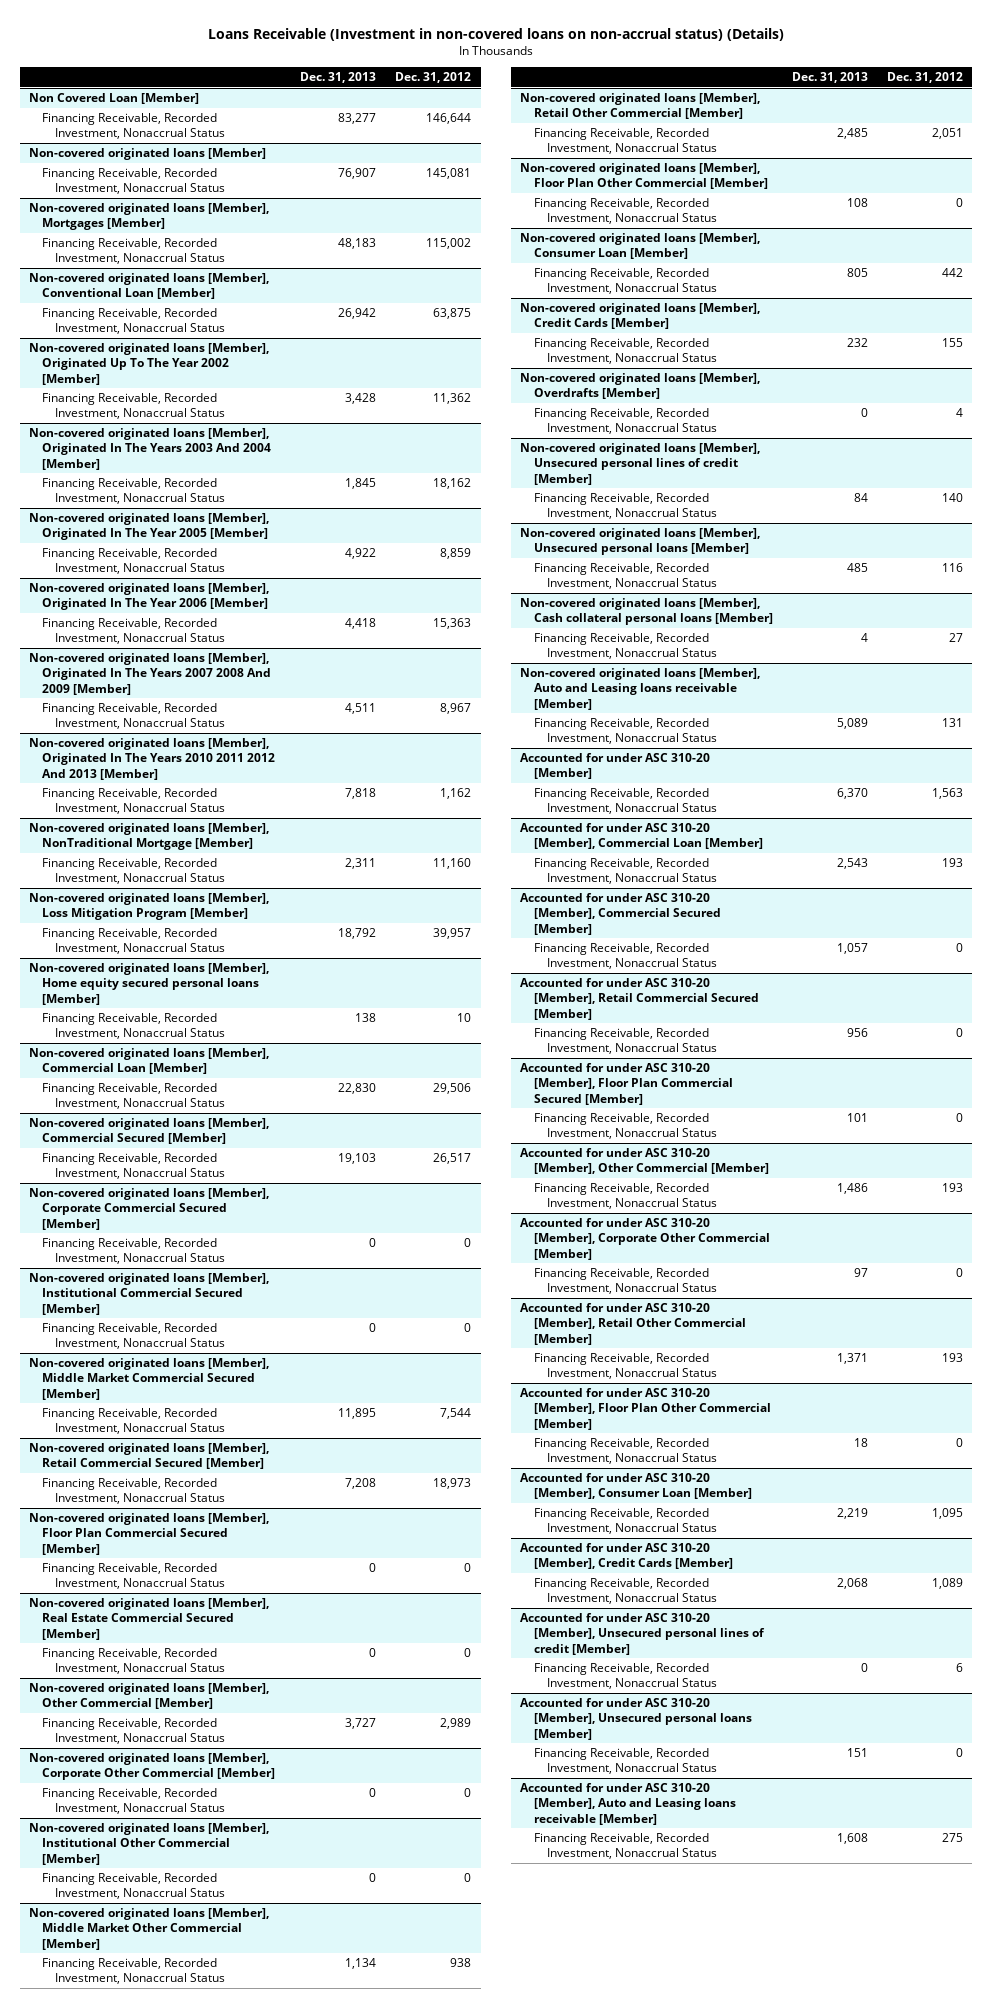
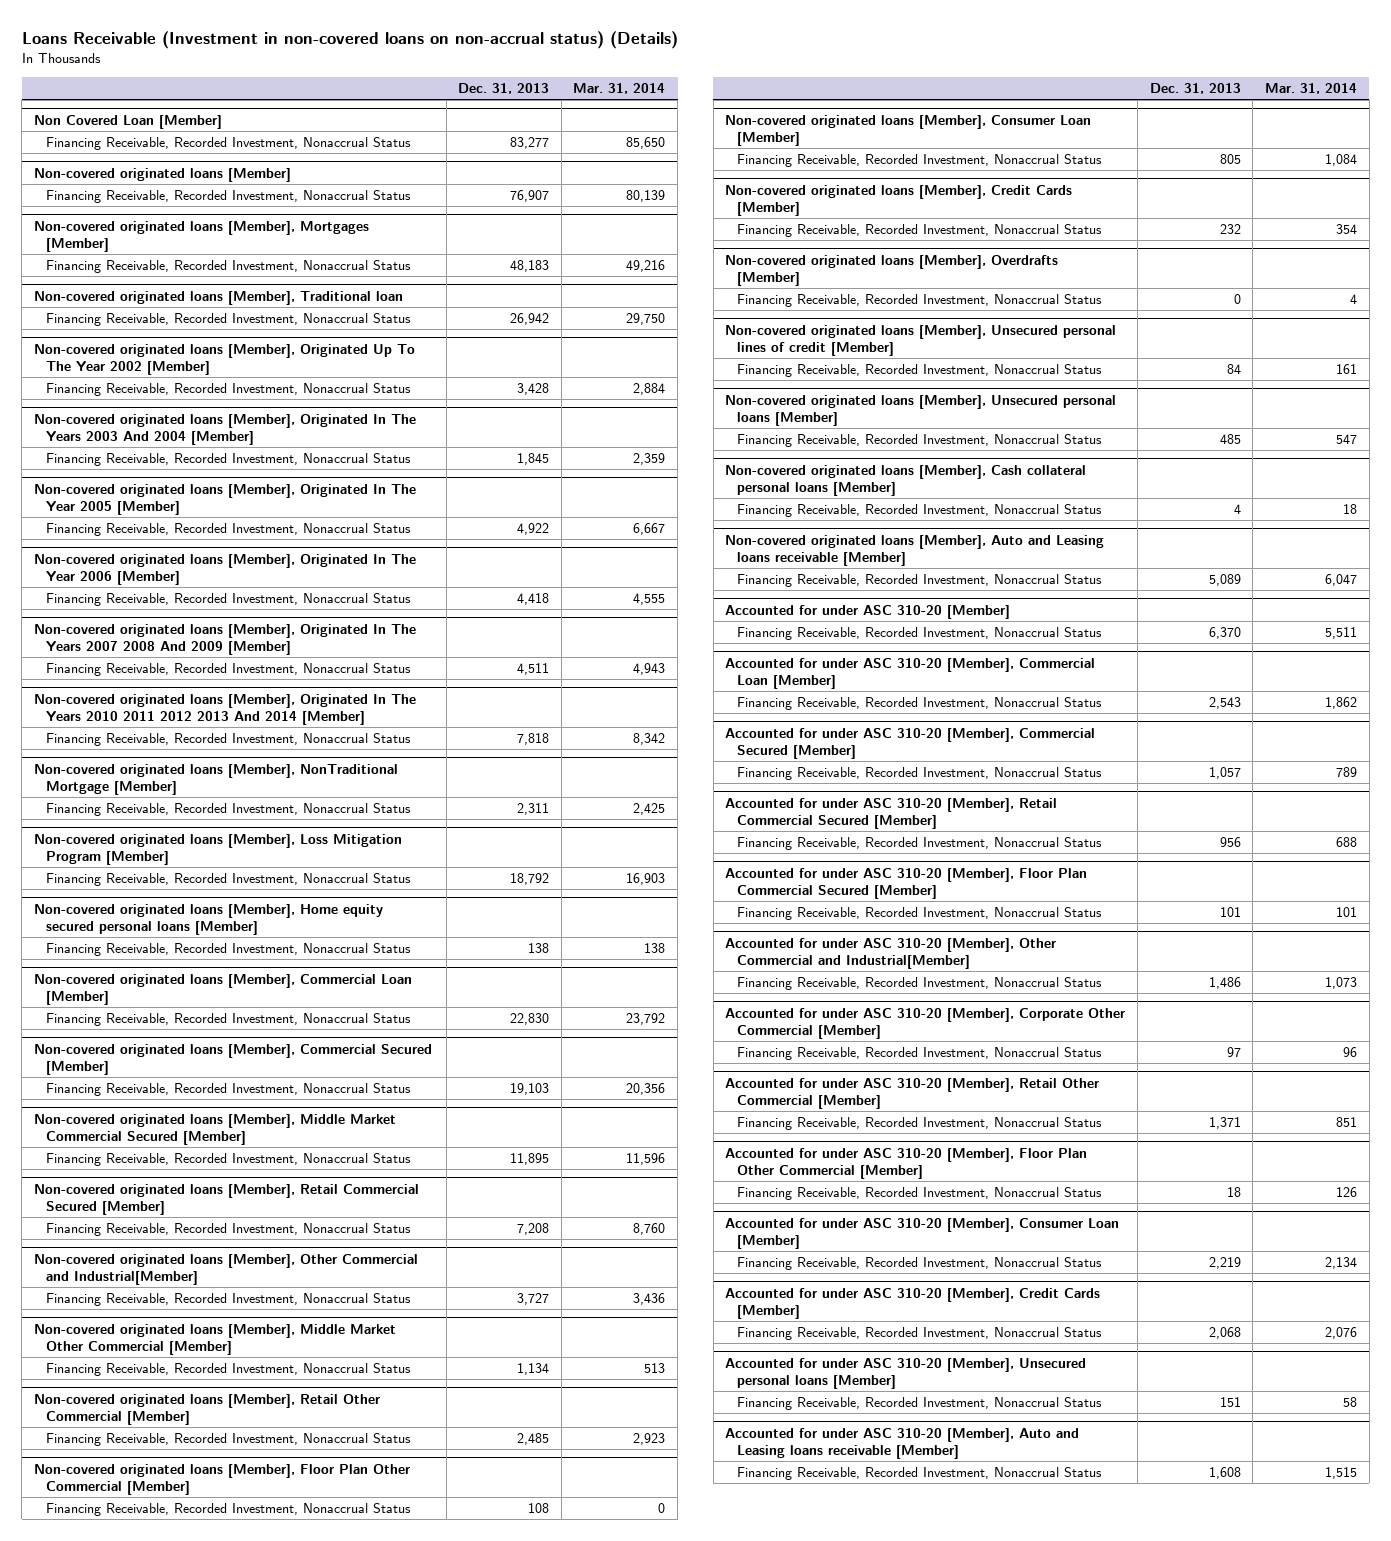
- | Dec. 31, 2013 | Dec. 31, 2012
+ | Dec. 31, 2013 | Mar. 31, 2014
- Non-covered originated loans [Member], Conventional Loan [Member]
+ Non-covered originated loans [Member], Traditional loan
- Non-covered originated loans [Member], Originated In The Years 2010 2011 2012 And 2013 [Member]
+ Non-covered originated loans [Member], Originated In The Years 2010 2011 2012 2013 And 2014 [Member]
- Non-covered originated loans [Member], Corporate Commercial Secured [Member]
- Financing Receivable, Recorded Investment, Nonaccrual Status | 0 | 0
- Non-covered originated loans [Member], Institutional Commercial Secured [Member]
- Financing Receivable, Recorded Investment, Nonaccrual Status | 0 | 0
- Non-covered originated loans [Member], Floor Plan Commercial Secured [Member]
- Financing Receivable, Recorded Investment, Nonaccrual Status | 0 | 0
- Non-covered originated loans [Member], Real Estate Commercial Secured [Member]
- Financing Receivable, Recorded Investment, Nonaccrual Status | 0 | 0
- Non-covered originated loans [Member], Other Commercial [Member]
+ Non-covered originated loans [Member], Other Commercial and Industrial[Member]
- Non-covered originated loans [Member], Corporate Other Commercial [Member]
- Financing Receivable, Recorded Investment, Nonaccrual Status | 0 | 0
- Non-covered originated loans [Member], Institutional Other Commercial [Member]
- Financing Receivable, Recorded Investment, Nonaccrual Status | 0 | 0
- Accounted for under ASC 310-20 [Member], Other Commercial [Member]
+ Accounted for under ASC 310-20 [Member], Other Commercial and Industrial[Member]
- Accounted for under ASC 310-20 [Member], Unsecured personal lines of credit [Member]
- Financing Receivable, Recorded Investment, Nonaccrual Status | 0 | 6

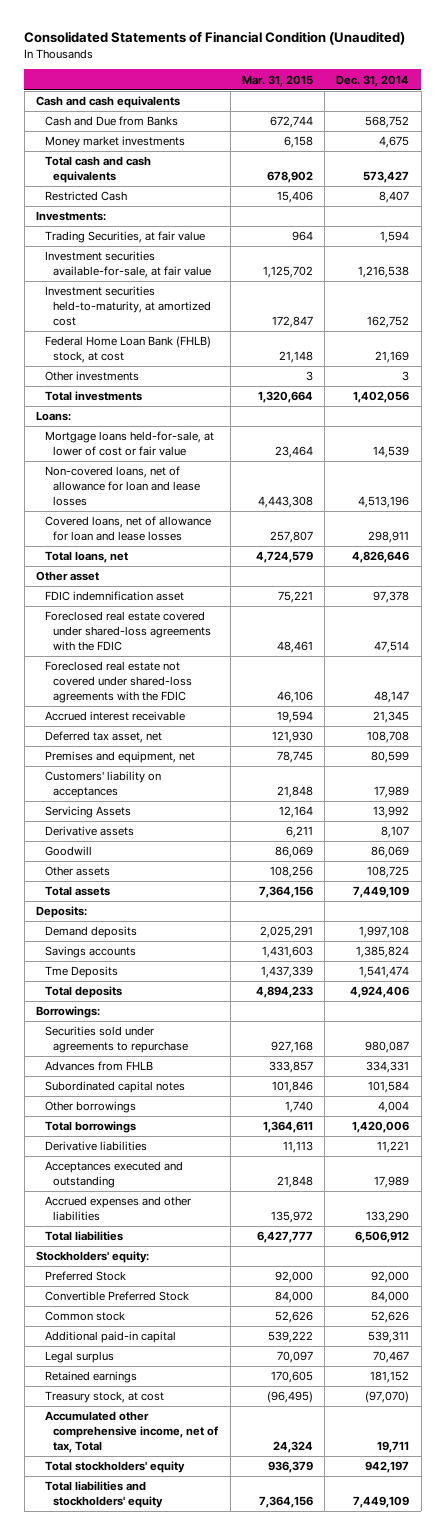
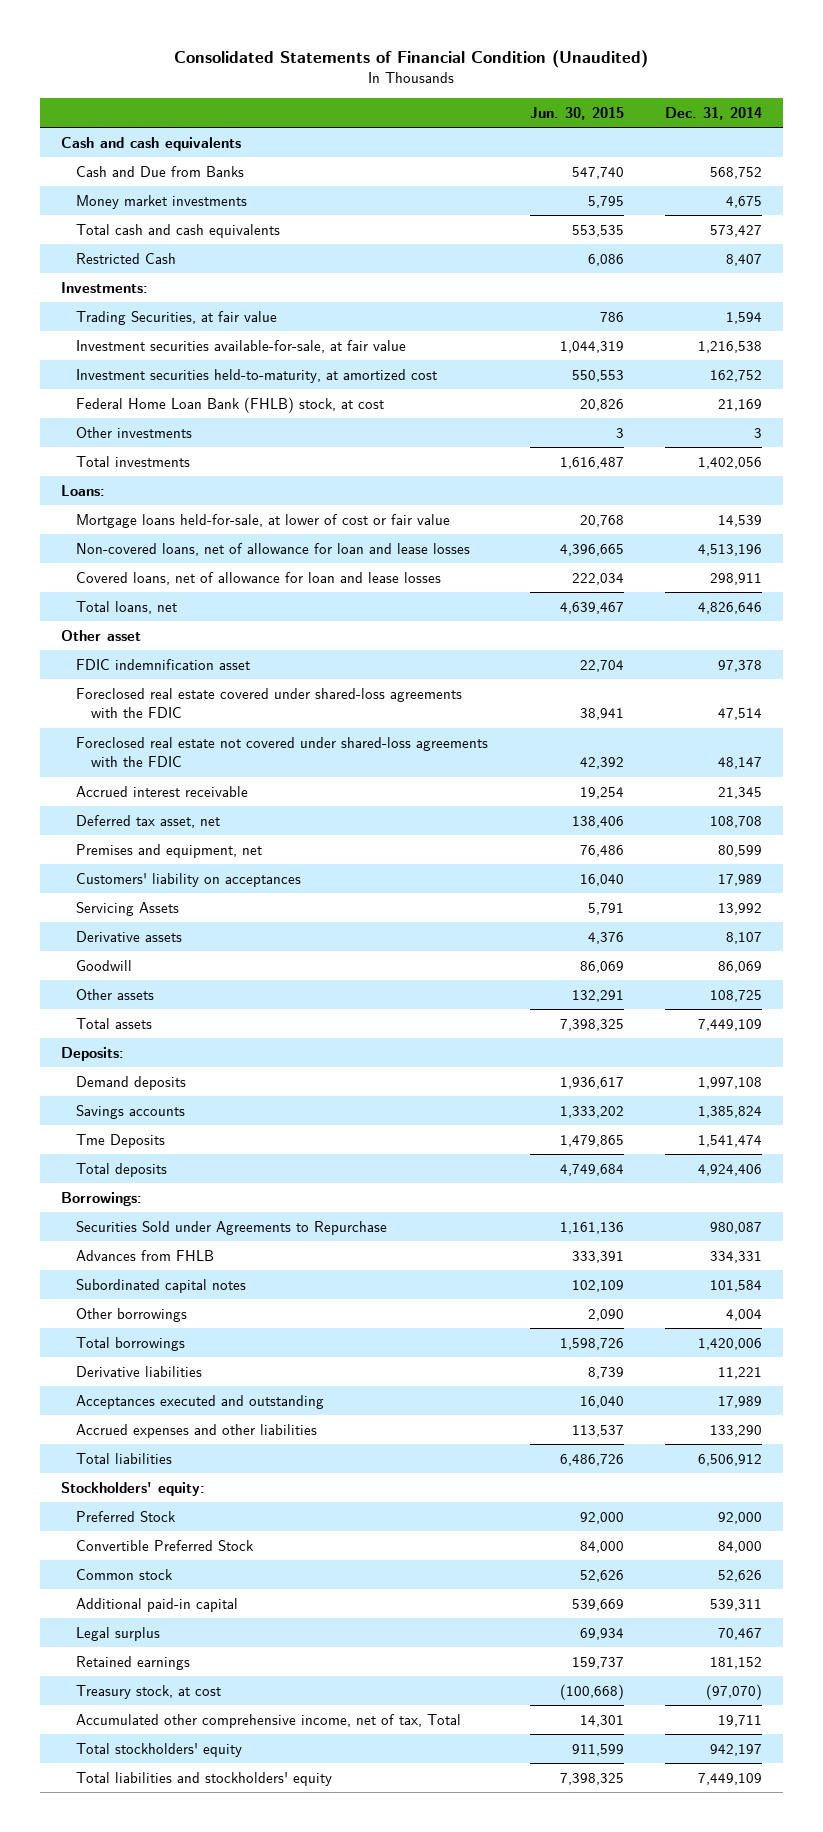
- | Mar. 31, 2015 | Dec. 31, 2014
+ | Jun. 30, 2015 | Dec. 31, 2014
- Securities sold under agreements to repurchase | 927,168 | 980,087
+ Securities Sold under Agreements to Repurchase | 1,161,136 | 980,087

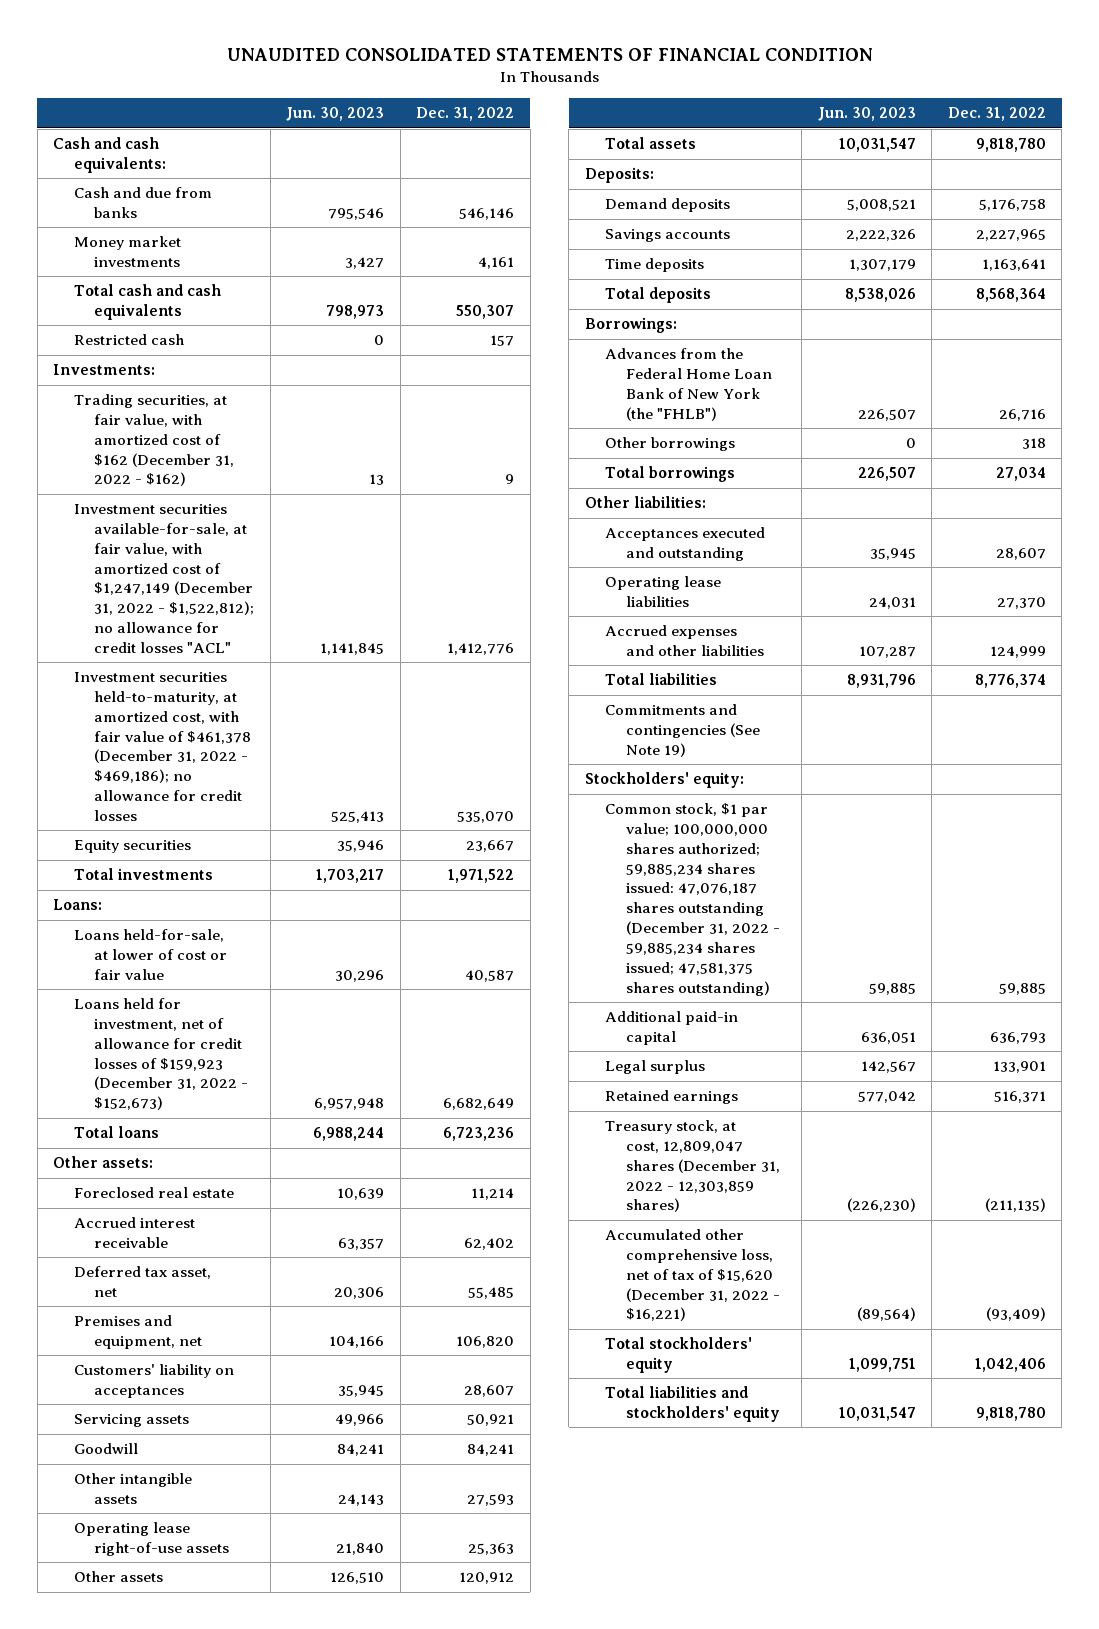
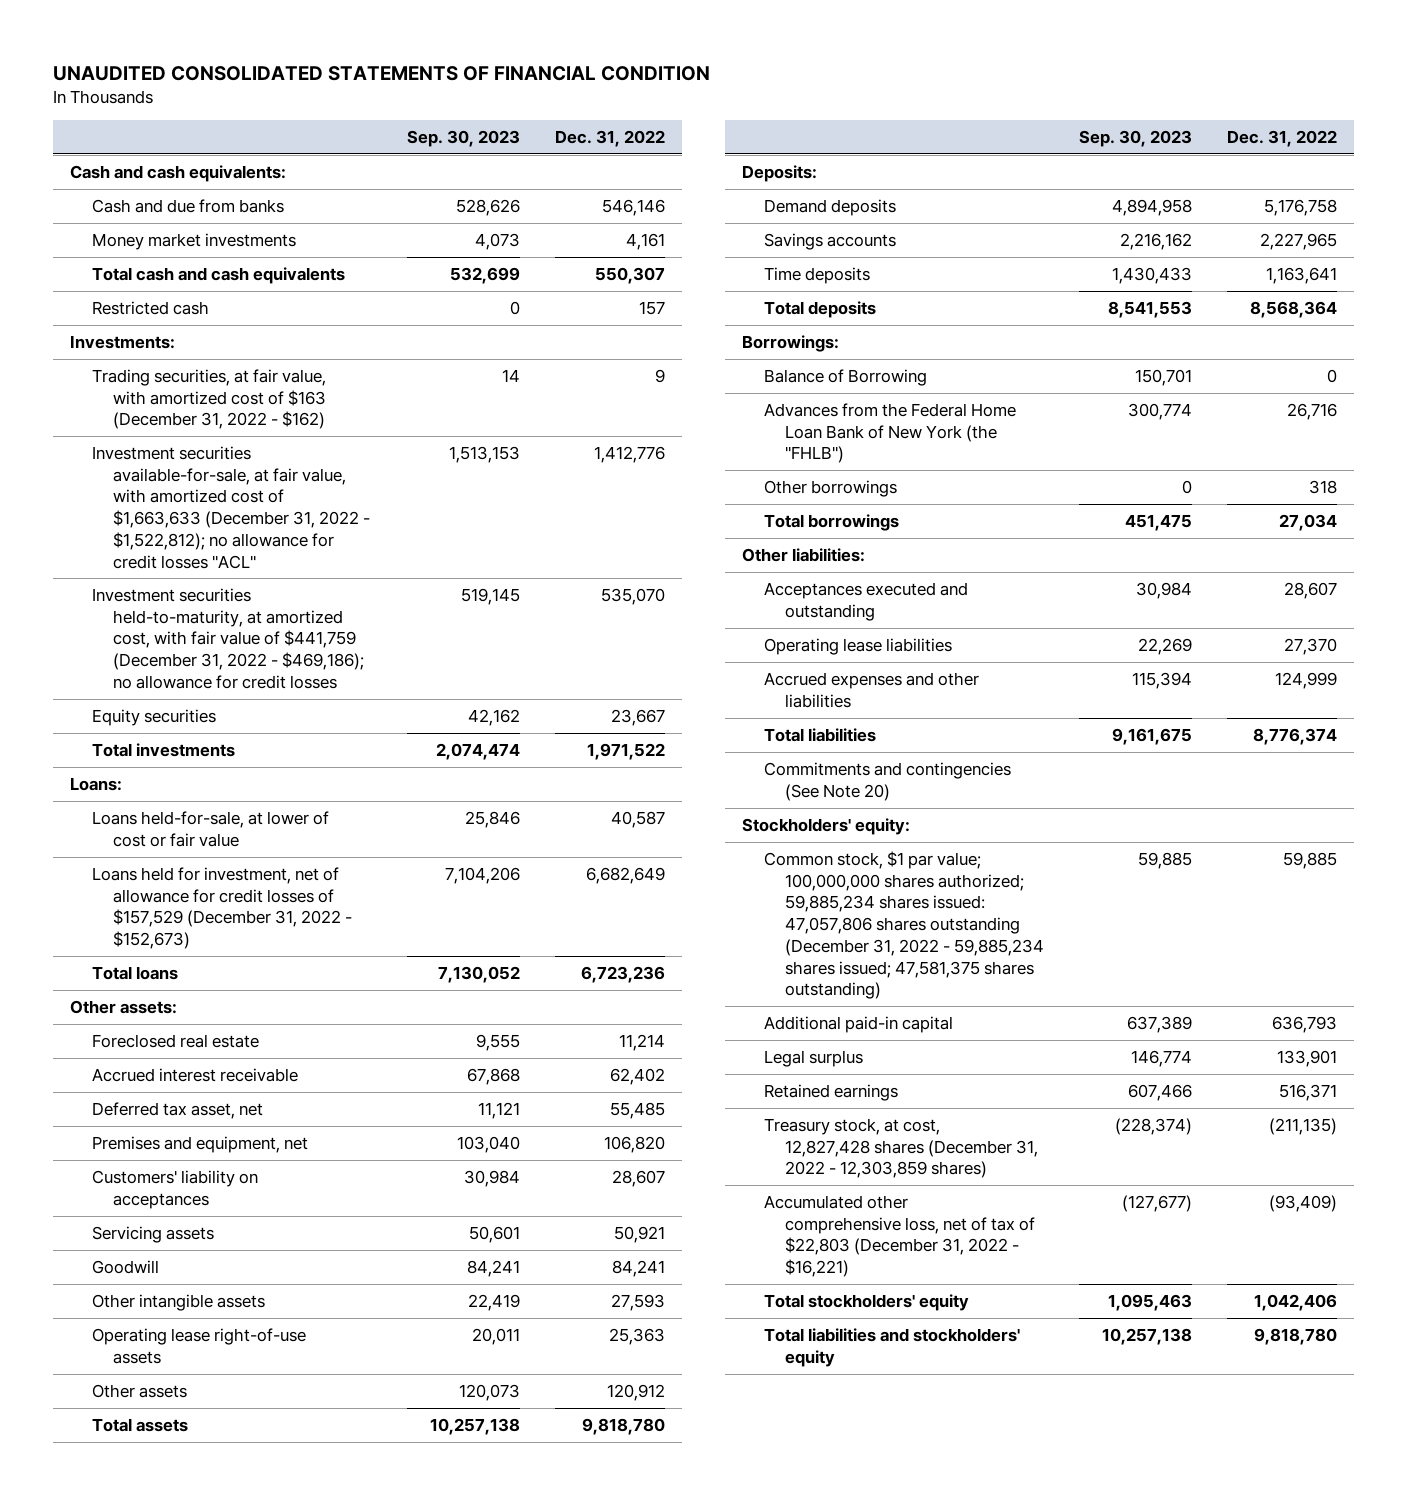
- | Jun. 30, 2023 | Dec. 31, 2022
+ | Sep. 30, 2023 | Dec. 31, 2022
- Trading securities, at fair value, with amortized cost of $162 (December 31, 2022 - $162) | 13 | 9
- Investment securities available-for-sale, at fair value, with amortized cost of $1,247,149 (December 31, 2022 - $1,522,812); no allowance for credit losses "ACL" | 1,141,845 | 1,412,776
- Investment securities held-to-maturity, at amortized cost, with fair value of $461,378 (December 31, 2022 - $469,186); no allowance for credit losses | 525,413 | 535,070
+ Trading securities, at fair value, with amortized cost of $163 (December 31, 2022 - $162) | 14 | 9
+ Investment securities available-for-sale, at fair value, with amortized cost of $1,663,633 (December 31, 2022 - $1,522,812); no allowance for credit losses "ACL" | 1,513,153 | 1,412,776
+ Investment securities held-to-maturity, at amortized cost, with fair value of $441,759 (December 31, 2022 - $469,186); no allowance for credit losses | 519,145 | 535,070
- Loans held for investment, net of allowance for credit losses of $159,923 (December 31, 2022 - $152,673) | 6,957,948 | 6,682,649
+ Loans held for investment, net of allowance for credit losses of $157,529 (December 31, 2022 - $152,673) | 7,104,206 | 6,682,649
+ Balance of Borrowing | 150,701 | 0
- Commitments and contingencies (See Note 19)
+ Commitments and contingencies (See Note 20)
- Common stock, $1 par value; 100,000,000 shares authorized; 59,885,234 shares issued: 47,076,187 shares outstanding (December 31, 2022 - 59,885,234 shares issued; 47,581,375 shares outstanding) | 59,885 | 59,885
+ Common stock, $1 par value; 100,000,000 shares authorized; 59,885,234 shares issued: 47,057,806 shares outstanding (December 31, 2022 - 59,885,234 shares issued; 47,581,375 shares outstanding) | 59,885 | 59,885
- Treasury stock, at cost, 12,809,047 shares (December 31, 2022 - 12,303,859 shares) | (226,230) | (211,135)
- Accumulated other comprehensive loss, net of tax of $15,620 (December 31, 2022 - $16,221) | (89,564) | (93,409)
+ Treasury stock, at cost, 12,827,428 shares (December 31, 2022 - 12,303,859 shares) | (228,374) | (211,135)
+ Accumulated other comprehensive loss, net of tax of $22,803 (December 31, 2022 - $16,221) | (127,677) | (93,409)

